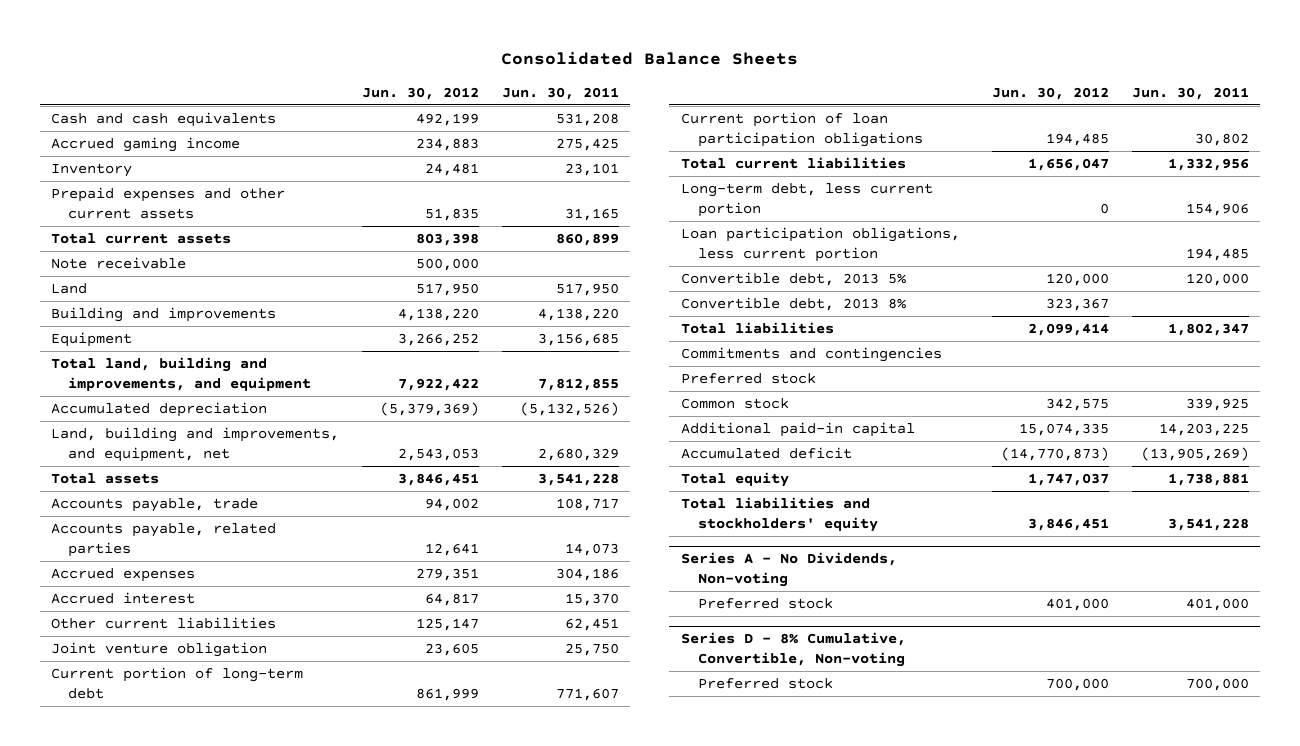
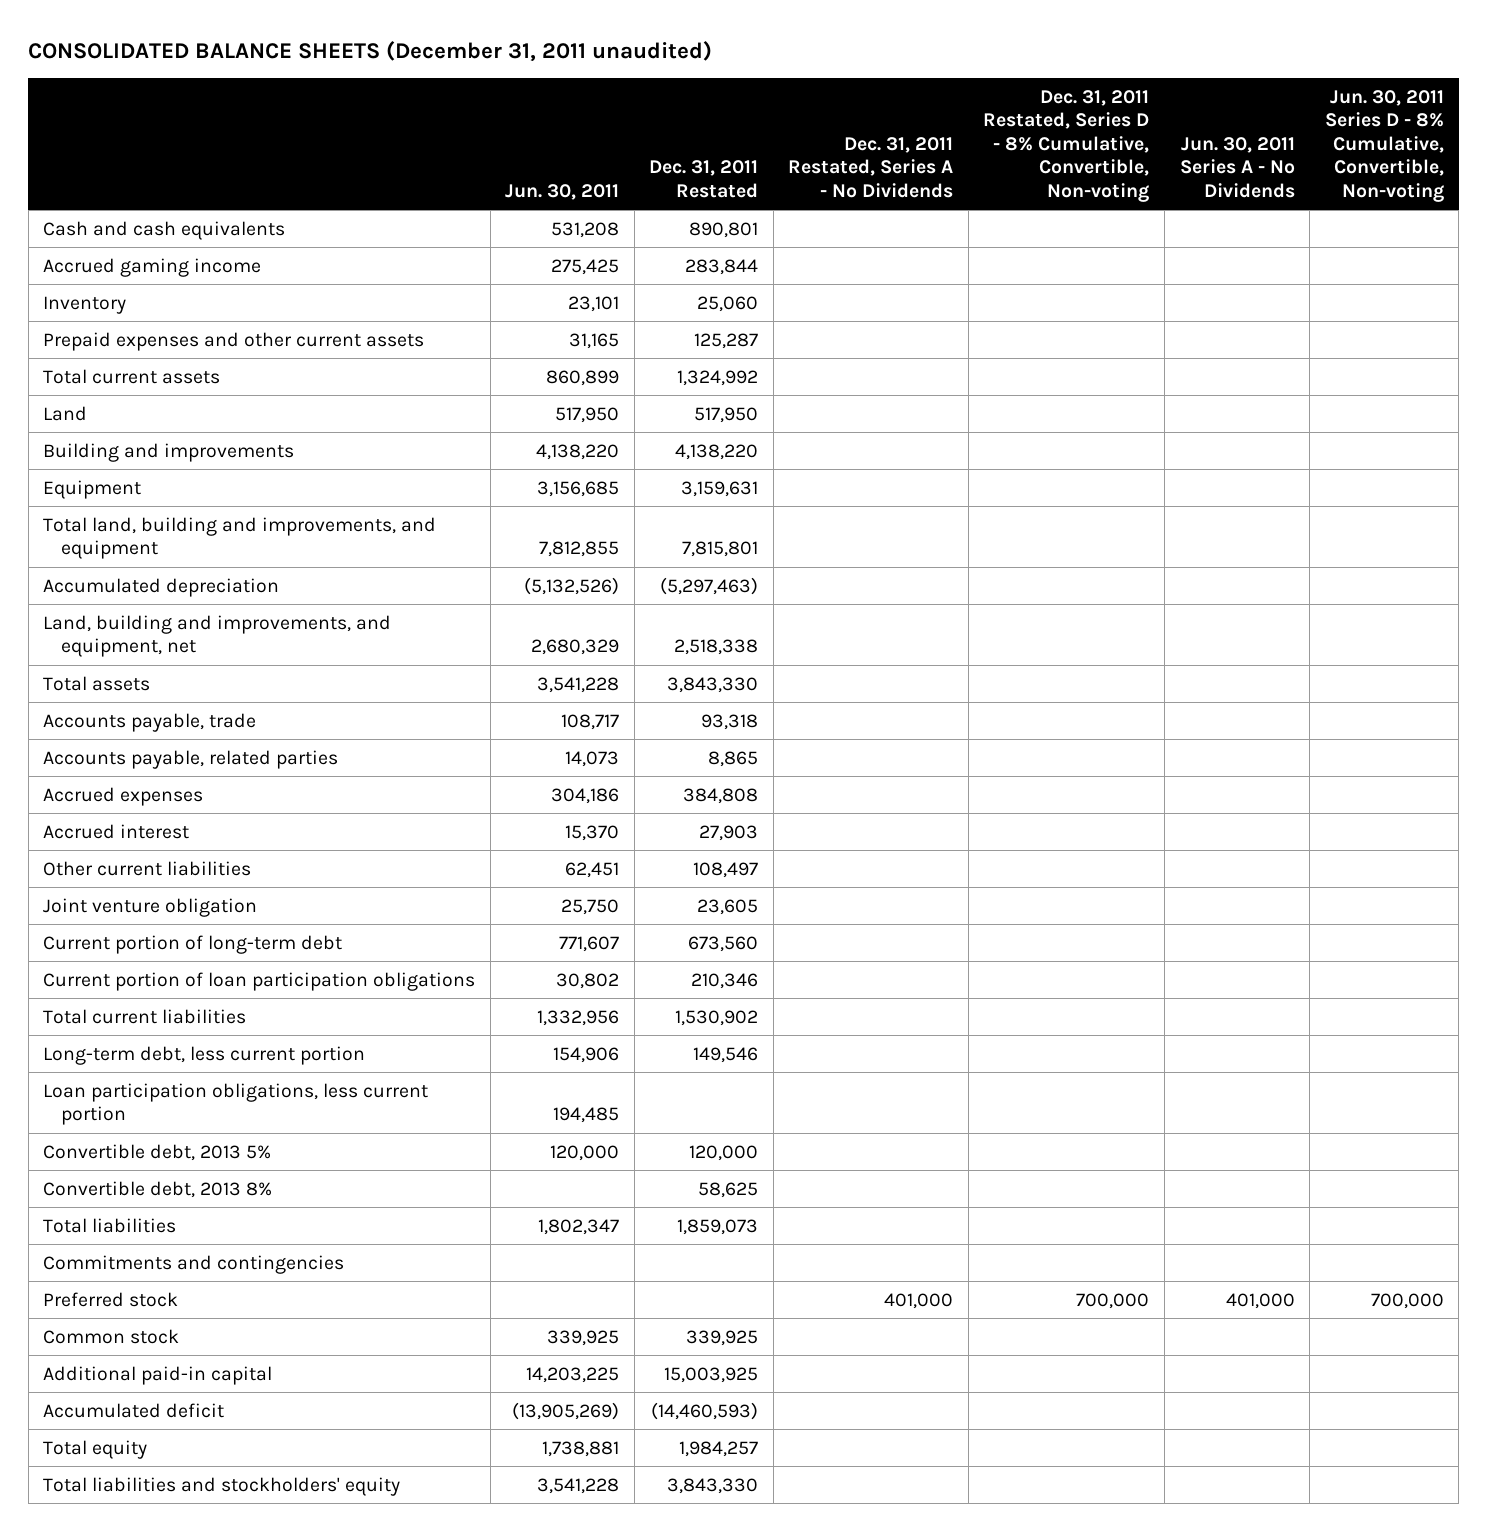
- Consolidated Balance Sheets
+ CONSOLIDATED BALANCE SHEETS (December 31, 2011 unaudited)
- | Jun. 30, 2012 | Jun. 30, 2011
+ | Jun. 30, 2011 | Dec. 31, 2011 Restated | Dec. 31, 2011 Restated, Series A - No Dividends | Dec. 31, 2011 Restated, Series D - 8% Cumulative, Convertible, Non-voting | Jun. 30, 2011 Series A - No Dividends | Jun. 30, 2011 Series D - 8% Cumulative, Convertible, Non-voting
- Note receivable | 500,000 |
- Series A - No Dividends, Non-voting
- Preferred stock | 401,000 | 401,000
- Series D - 8% Cumulative, Convertible, Non-voting
- Preferred stock | 700,000 | 700,000

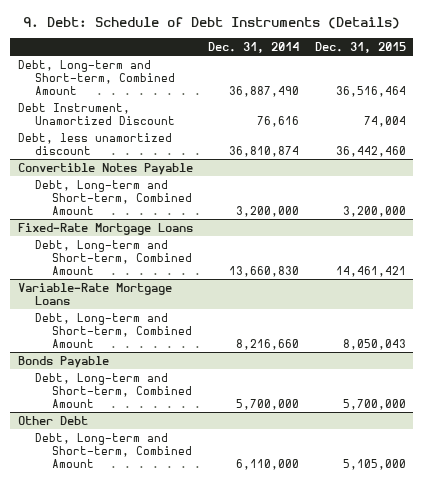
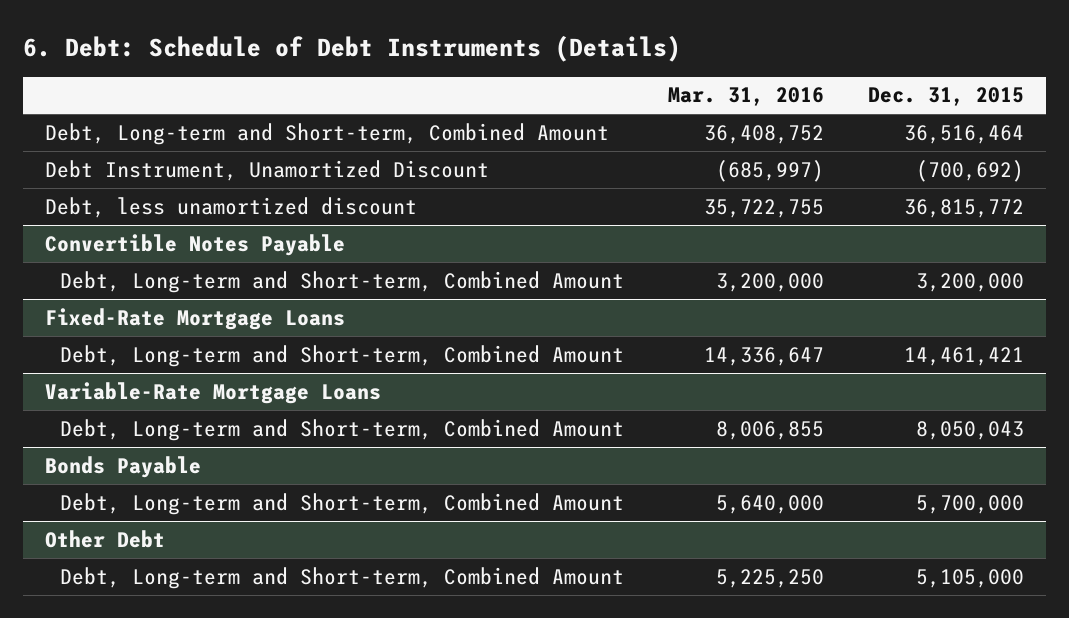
- 9. Debt: Schedule of Debt Instruments (Details)
+ 6. Debt: Schedule of Debt Instruments (Details)
- | Dec. 31, 2014 | Dec. 31, 2015
+ | Mar. 31, 2016 | Dec. 31, 2015
- Debt Instrument, Unamortized Discount | 76,616 | 74,004
- Debt, less unamortized discount | 36,810,874 | 36,442,460
+ Debt Instrument, Unamortized Discount | (685,997) | (700,692)
+ Debt, less unamortized discount | 35,722,755 | 36,815,772

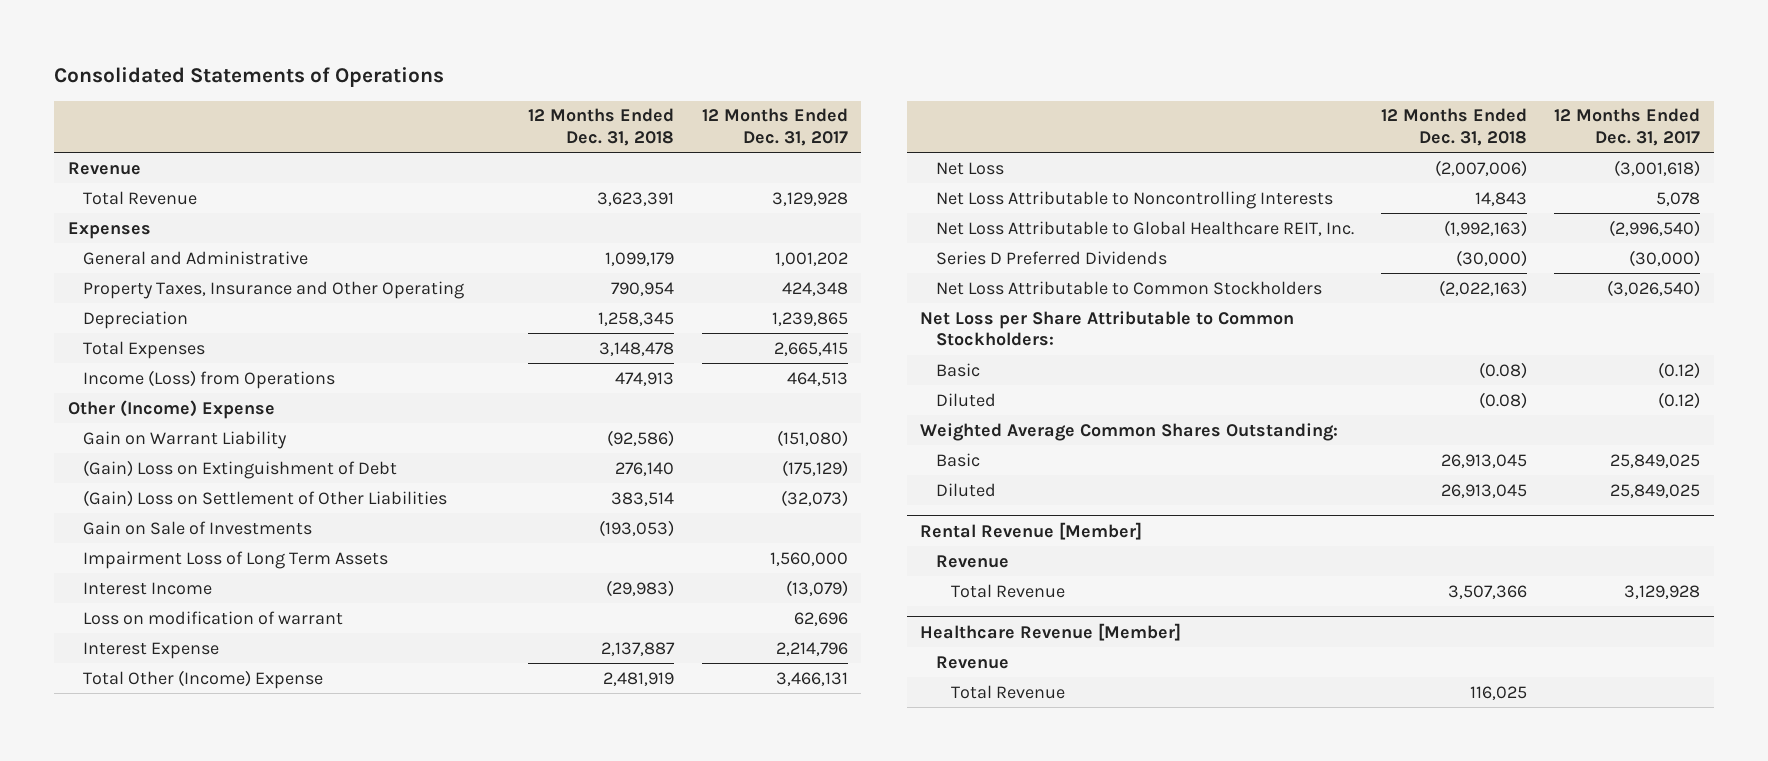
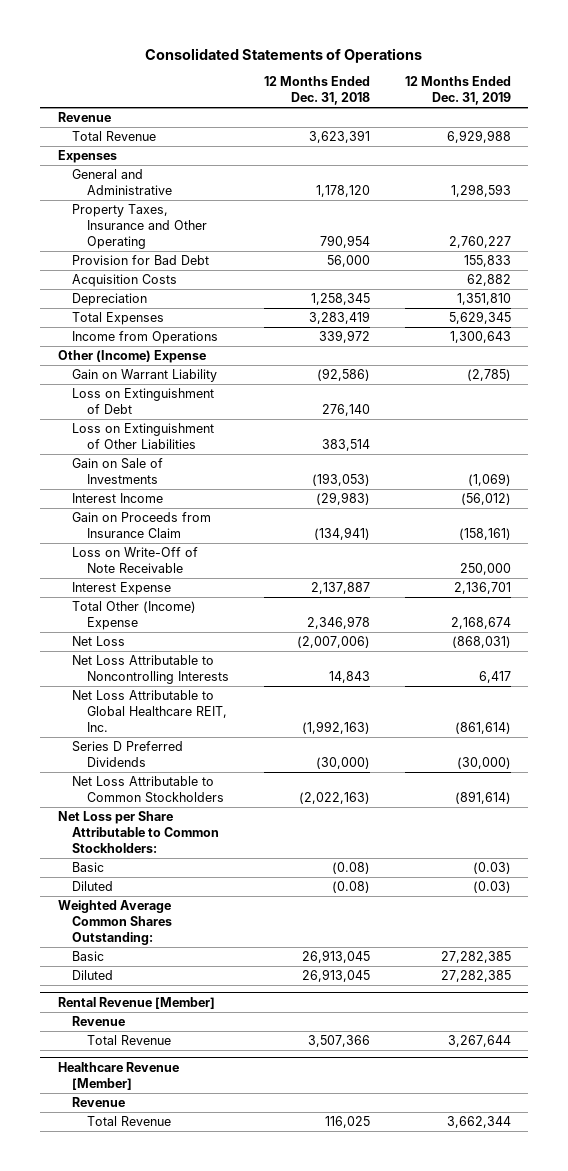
- | 12 Months Ended Dec. 31, 2018 | 12 Months Ended Dec. 31, 2017
+ | 12 Months Ended Dec. 31, 2018 | 12 Months Ended Dec. 31, 2019
- General and Administrative | 1,099,179 | 1,001,202
+ General and Administrative | 1,178,120 | 1,298,593
+ Provision for Bad Debt | 56,000 | 155,833
+ Acquisition Costs | | 62,882
- Total Expenses | 3,148,478 | 2,665,415
- Income (Loss) from Operations | 474,913 | 464,513
+ Total Expenses | 3,283,419 | 5,629,345
+ Income from Operations | 339,972 | 1,300,643
- (Gain) Loss on Extinguishment of Debt | 276,140 | (175,129)
- (Gain) Loss on Settlement of Other Liabilities | 383,514 | (32,073)
+ Loss on Extinguishment of Debt | 276,140 |
+ Loss on Extinguishment of Other Liabilities | 383,514 |
- Impairment Loss of Long Term Assets | | 1,560,000
- Loss on modification of warrant | | 62,696
+ Gain on Proceeds from Insurance Claim | (134,941) | (158,161)
+ Loss on Write-Off of Note Receivable | | 250,000
- Total Other (Income) Expense | 2,481,919 | 3,466,131
+ Total Other (Income) Expense | 2,346,978 | 2,168,674

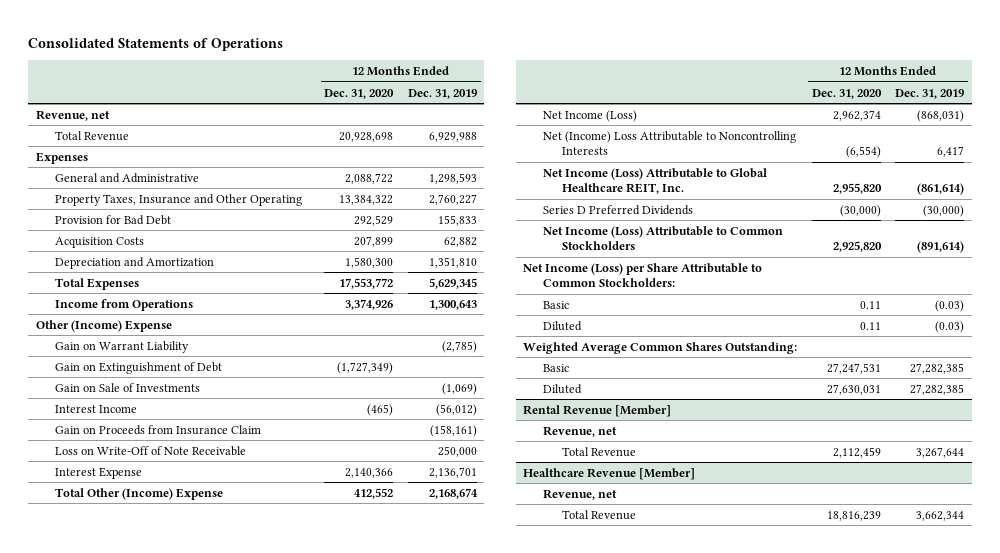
- | 12 Months Ended Dec. 31, 2018 | 12 Months Ended Dec. 31, 2019
+ | 12 Months Ended Dec. 31, 2020 | 12 Months Ended Dec. 31, 2019
- Revenue
+ Revenue, net
- Depreciation | 1,258,345 | 1,351,810
+ Depreciation and Amortization | 1,580,300 | 1,351,810
- Loss on Extinguishment of Debt | 276,140 |
- Loss on Extinguishment of Other Liabilities | 383,514 |
+ Gain on Extinguishment of Debt | (1,727,349) |
- Net Loss | (2,007,006) | (868,031)
- Net Loss Attributable to Noncontrolling Interests | 14,843 | 6,417
- Net Loss Attributable to Global Healthcare REIT, Inc. | (1,992,163) | (861,614)
+ Net Income (Loss) | 2,962,374 | (868,031)
+ Net (Income) Loss Attributable to Noncontrolling Interests | (6,554) | 6,417
+ Net Income (Loss) Attributable to Global Healthcare REIT, Inc. | 2,955,820 | (861,614)
- Net Loss Attributable to Common Stockholders | (2,022,163) | (891,614)
- Net Loss per Share Attributable to Common Stockholders:
+ Net Income (Loss) Attributable to Common Stockholders | 2,925,820 | (891,614)
+ Net Income (Loss) per Share Attributable to Common Stockholders:
@ Rental Revenue [Member]
- Revenue
+ Revenue, net
@ Healthcare Revenue [Member]
- Revenue
+ Revenue, net

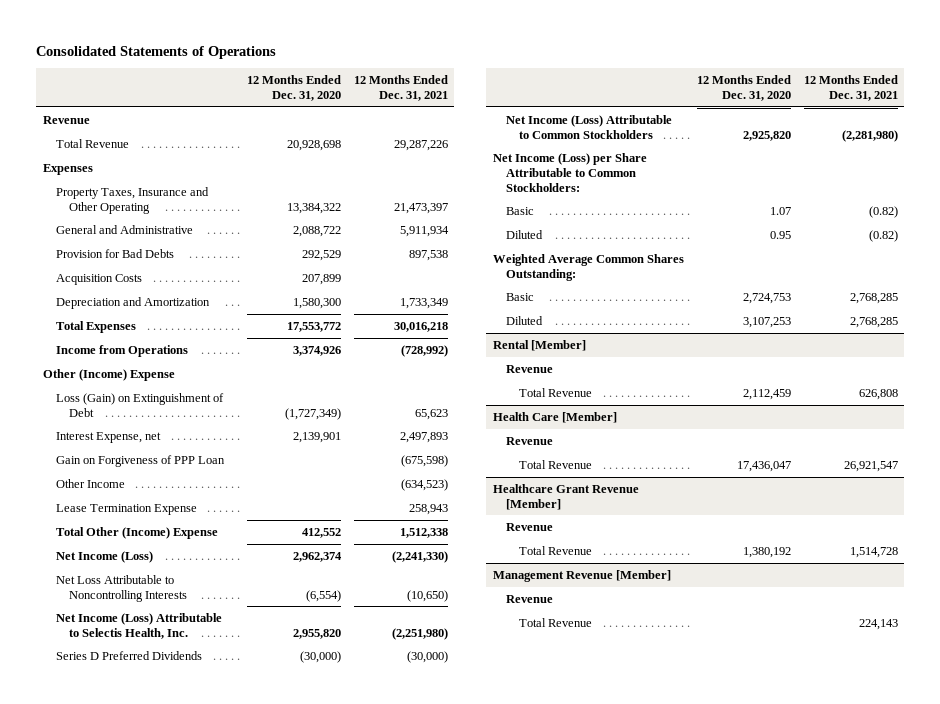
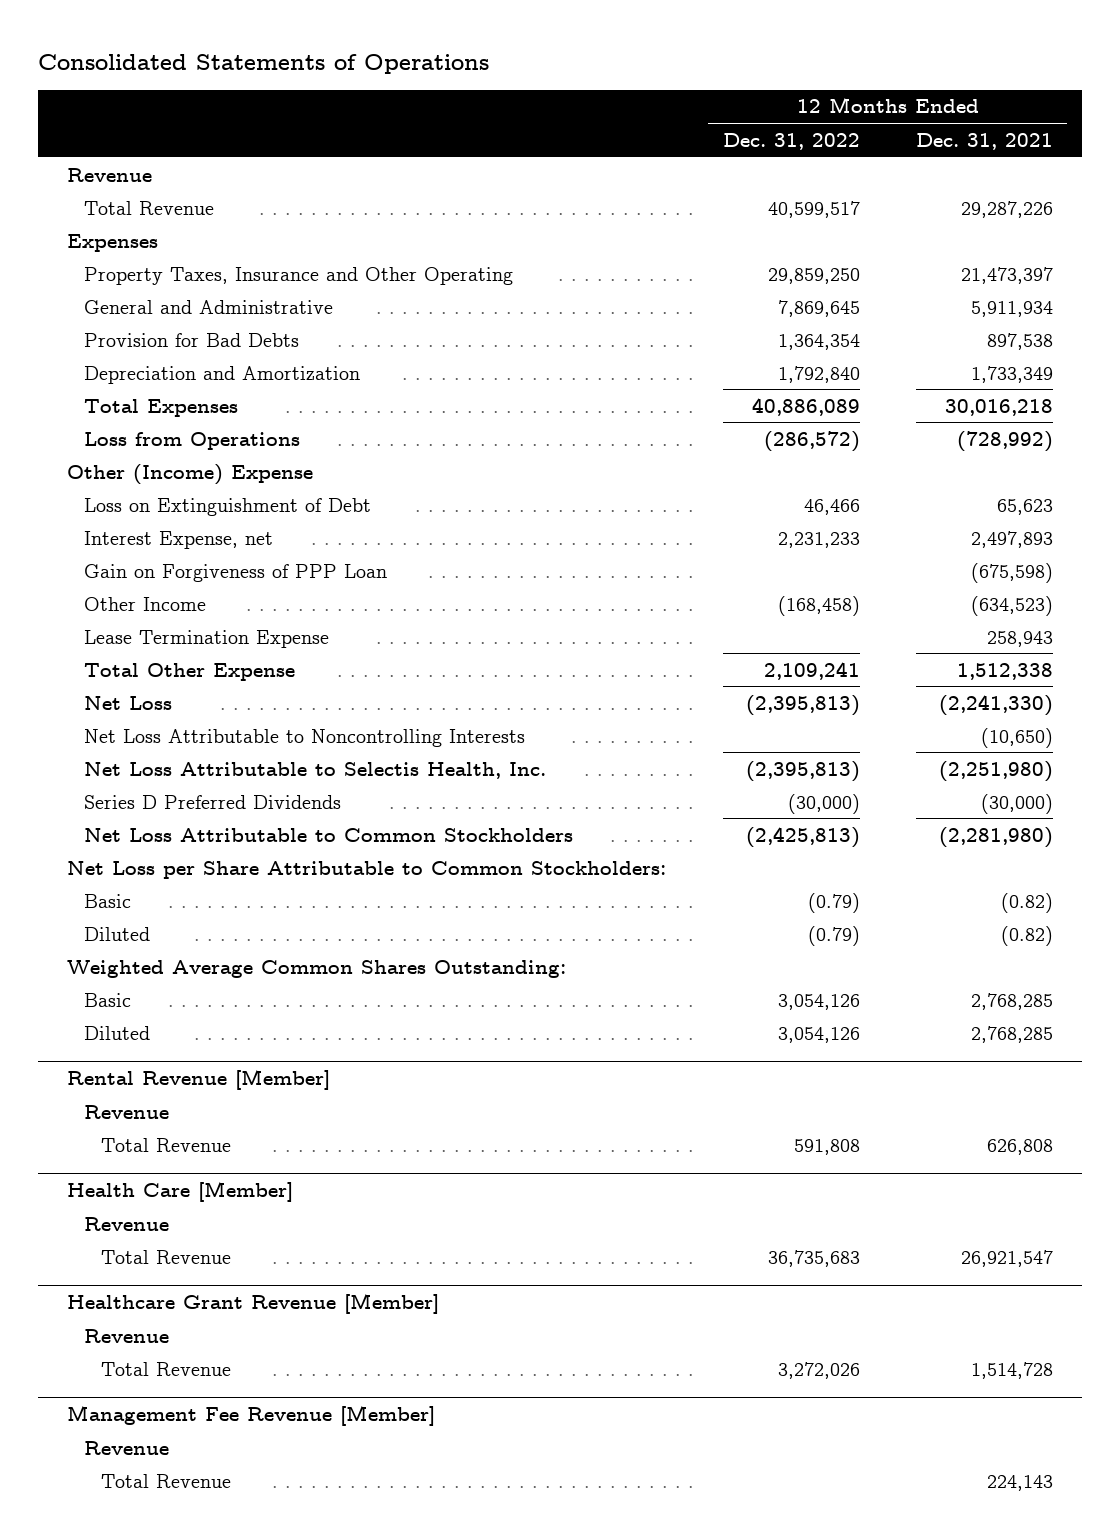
- | 12 Months Ended Dec. 31, 2020 | 12 Months Ended Dec. 31, 2021
+ | 12 Months Ended Dec. 31, 2022 | 12 Months Ended Dec. 31, 2021
- Acquisition Costs | 207,899 |
- Income from Operations | 3,374,926 | (728,992)
+ Loss from Operations | (286,572) | (728,992)
- Loss (Gain) on Extinguishment of Debt | (1,727,349) | 65,623
+ Loss on Extinguishment of Debt | 46,466 | 65,623
- Total Other (Income) Expense | 412,552 | 1,512,338
- Net Income (Loss) | 2,962,374 | (2,241,330)
+ Total Other Expense | 2,109,241 | 1,512,338
+ Net Loss | (2,395,813) | (2,241,330)
- Net Income (Loss) Attributable to Selectis Health, Inc. | 2,955,820 | (2,251,980)
+ Net Loss Attributable to Selectis Health, Inc. | (2,395,813) | (2,251,980)
- Net Income (Loss) Attributable to Common Stockholders | 2,925,820 | (2,281,980)
- Net Income (Loss) per Share Attributable to Common Stockholders:
+ Net Loss Attributable to Common Stockholders | (2,425,813) | (2,281,980)
+ Net Loss per Share Attributable to Common Stockholders:
- Rental [Member]
+ Rental Revenue [Member]
- Management Revenue [Member]
+ Management Fee Revenue [Member]

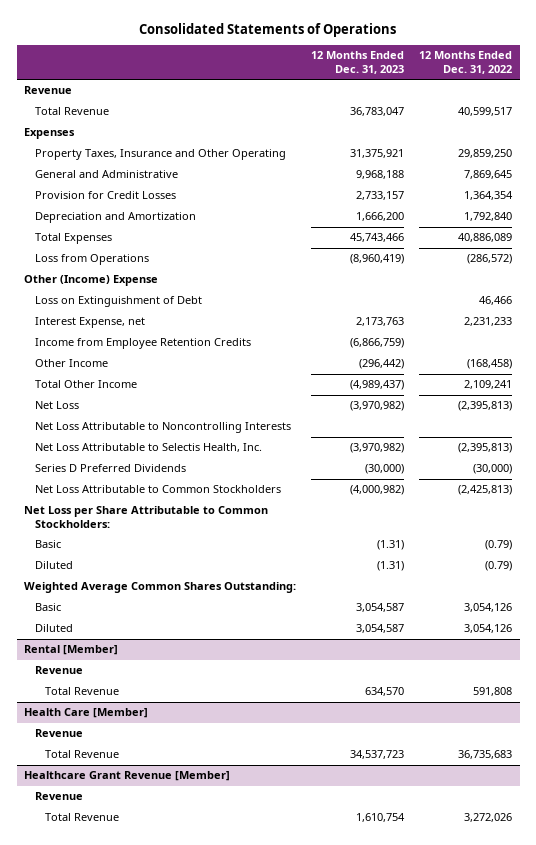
- | 12 Months Ended Dec. 31, 2022 | 12 Months Ended Dec. 31, 2021
+ | 12 Months Ended Dec. 31, 2023 | 12 Months Ended Dec. 31, 2022
- Provision for Bad Debts | 1,364,354 | 897,538
+ Provision for Credit Losses | 2,733,157 | 1,364,354
- Gain on Forgiveness of PPP Loan | | (675,598)
+ Income from Employee Retention Credits | (6,866,759) |
- Lease Termination Expense | | 258,943
- Total Other Expense | 2,109,241 | 1,512,338
+ Total Other Income | (4,989,437) | 2,109,241
- Rental Revenue [Member]
+ Rental [Member]
- Management Fee Revenue [Member]
- Revenue
- Total Revenue | | 224,143

